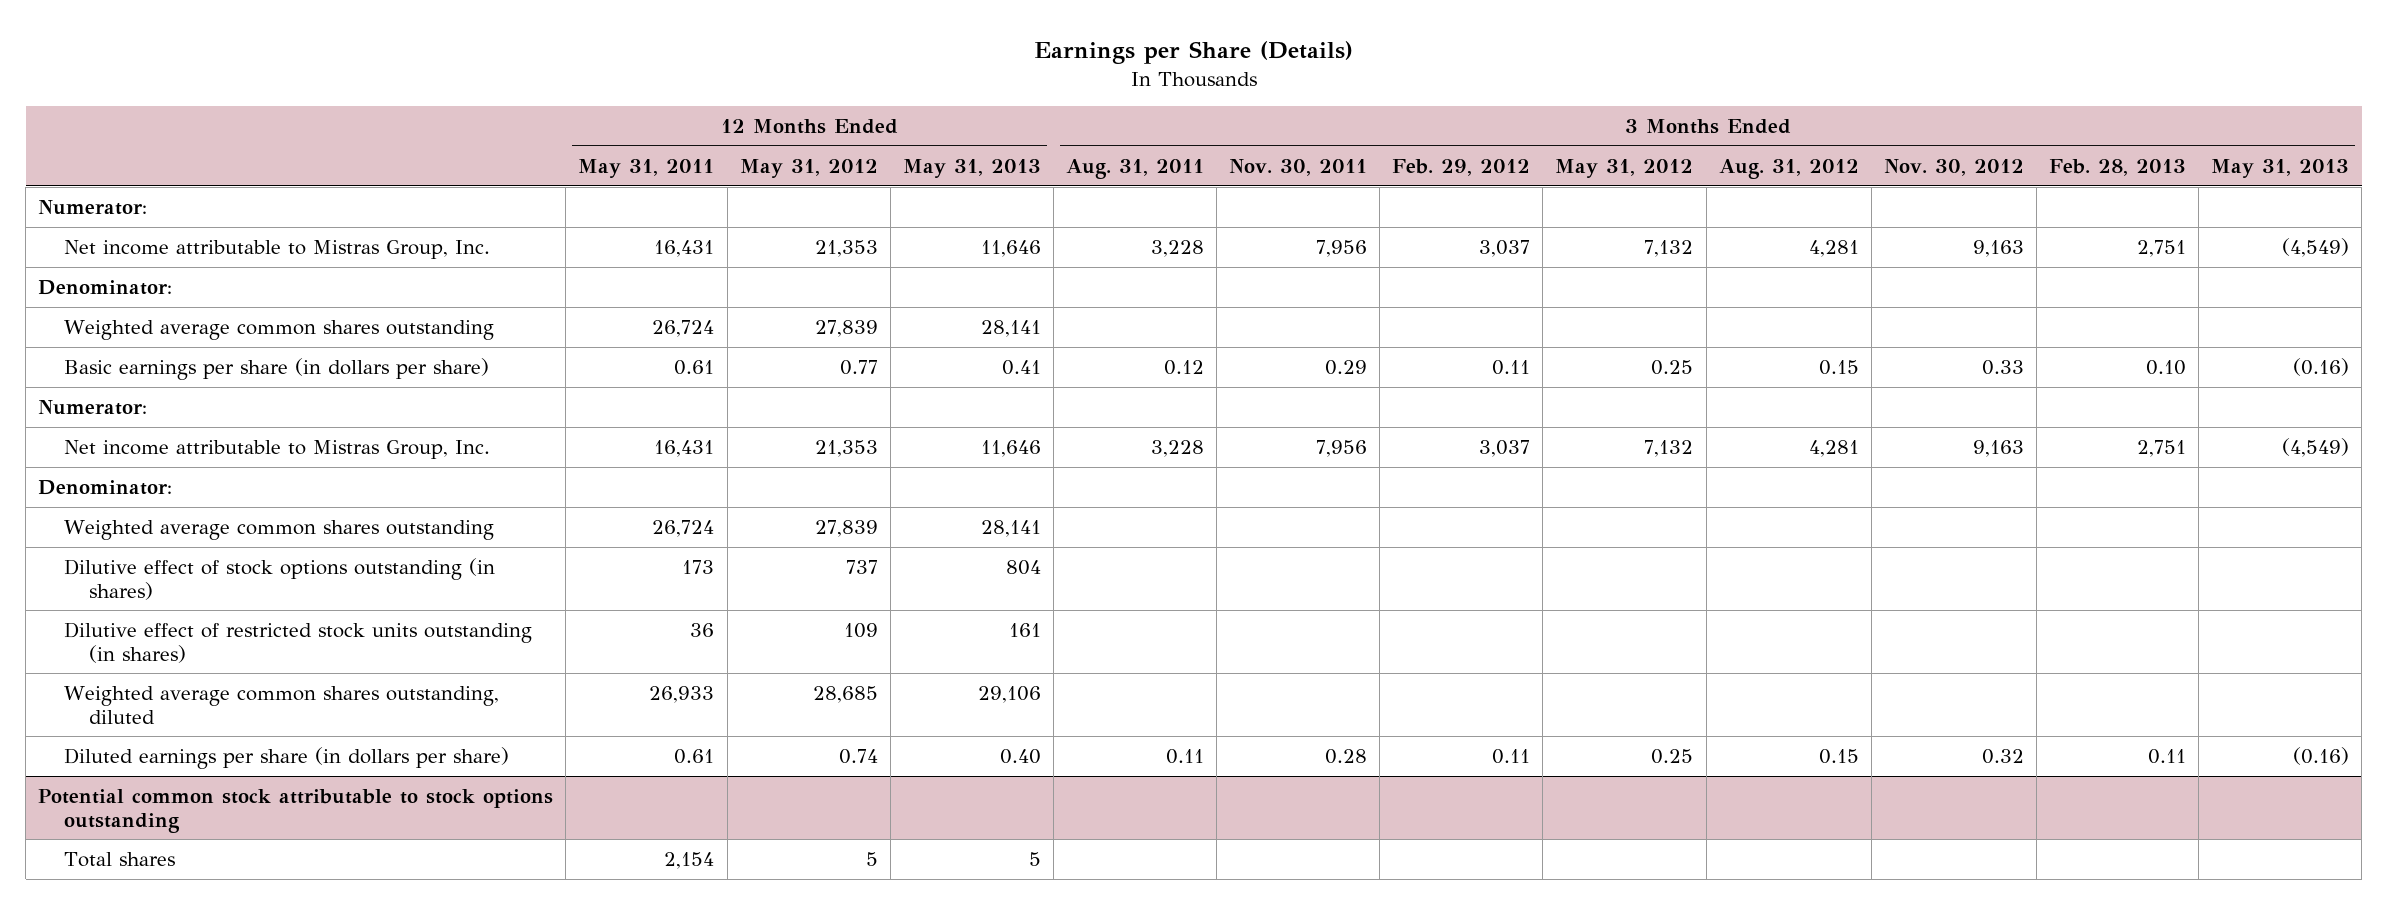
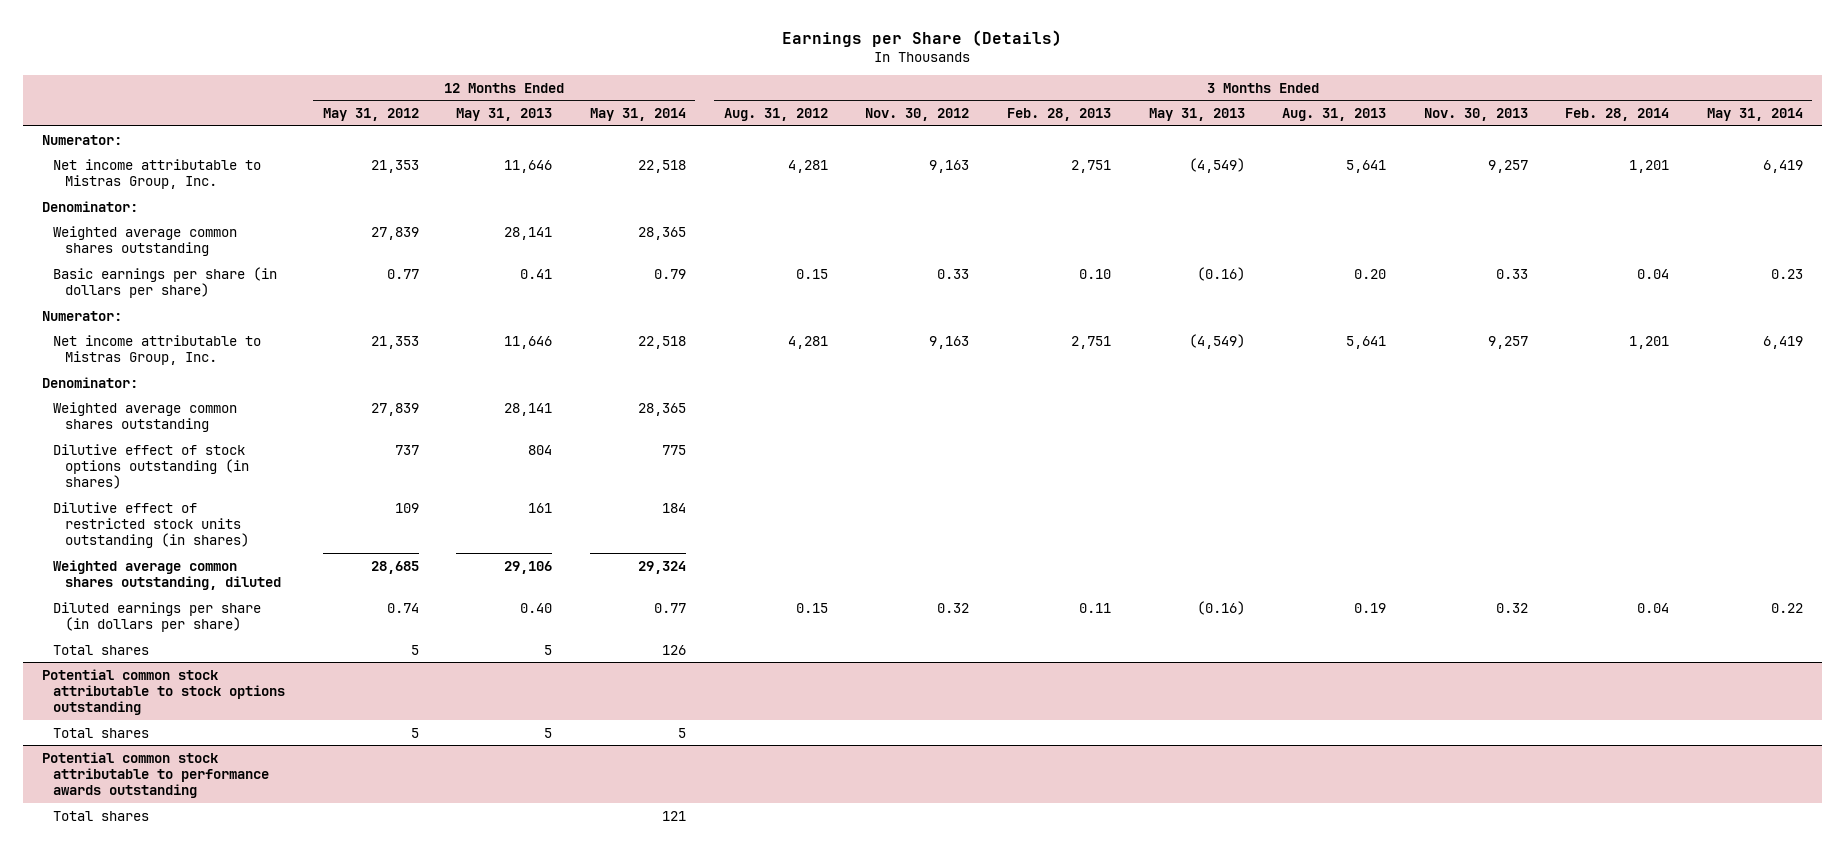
- | 12 Months Ended May 31, 2011 | 12 Months Ended May 31, 2012 | 12 Months Ended May 31, 2013 | 3 Months Ended Aug. 31, 2011 | 3 Months Ended Nov. 30, 2011 | 3 Months Ended Feb. 29, 2012 | 3 Months Ended May 31, 2012 | 3 Months Ended Aug. 31, 2012 | 3 Months Ended Nov. 30, 2012 | 3 Months Ended Feb. 28, 2013 | 3 Months Ended May 31, 2013
+ | 12 Months Ended May 31, 2012 | 12 Months Ended May 31, 2013 | 12 Months Ended May 31, 2014 | 3 Months Ended Aug. 31, 2012 | 3 Months Ended Nov. 30, 2012 | 3 Months Ended Feb. 28, 2013 | 3 Months Ended May 31, 2013 | 3 Months Ended Aug. 31, 2013 | 3 Months Ended Nov. 30, 2013 | 3 Months Ended Feb. 28, 2014 | 3 Months Ended May 31, 2014
+ Total shares | 5 | 5 | 126 | | | | | | | |
+ Potential common stock attributable to performance awards outstanding
+ Total shares | | | 121 | | | | | | | |

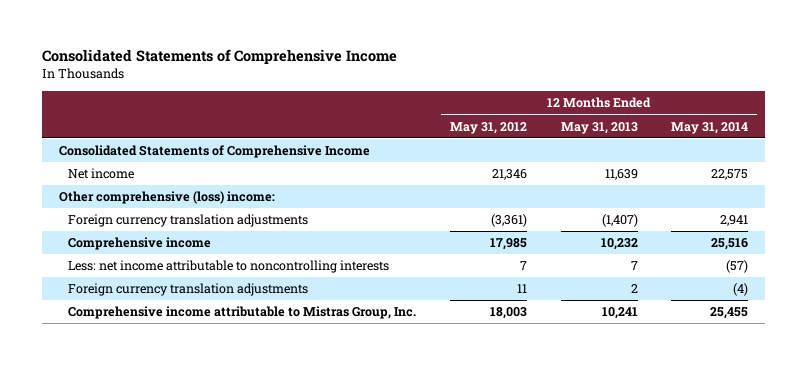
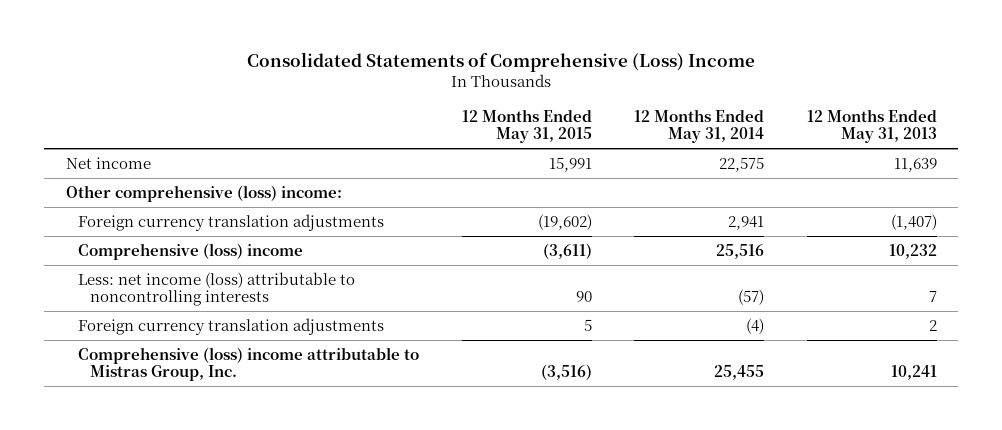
- Consolidated Statements of Comprehensive Income
+ Consolidated Statements of Comprehensive (Loss) Income
- | 12 Months Ended May 31, 2012 | 12 Months Ended May 31, 2013 | 12 Months Ended May 31, 2014
+ | 12 Months Ended May 31, 2015 | 12 Months Ended May 31, 2014 | 12 Months Ended May 31, 2013
- Consolidated Statements of Comprehensive Income
- Comprehensive income | 17,985 | 10,232 | 25,516
- Less: net income attributable to noncontrolling interests | 7 | 7 | (57)
+ Comprehensive (loss) income | (3,611) | 25,516 | 10,232
+ Less: net income (loss) attributable to noncontrolling interests | 90 | (57) | 7
- Comprehensive income attributable to Mistras Group, Inc. | 18,003 | 10,241 | 25,455
+ Comprehensive (loss) income attributable to Mistras Group, Inc. | (3,516) | 25,455 | 10,241

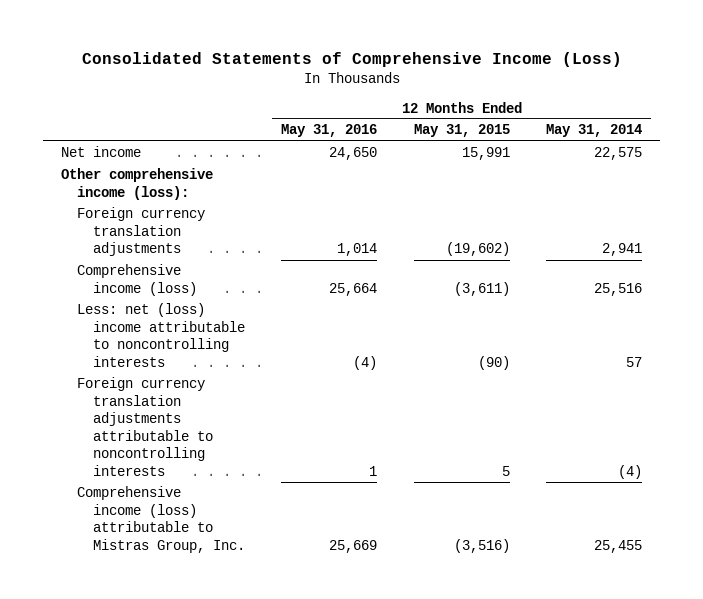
- Consolidated Statements of Comprehensive (Loss) Income
+ Consolidated Statements of Comprehensive Income (Loss)
- | 12 Months Ended May 31, 2015 | 12 Months Ended May 31, 2014 | 12 Months Ended May 31, 2013
+ | 12 Months Ended May 31, 2016 | 12 Months Ended May 31, 2015 | 12 Months Ended May 31, 2014
- Other comprehensive (loss) income:
+ Other comprehensive income (loss):
- Comprehensive (loss) income | (3,611) | 25,516 | 10,232
- Less: net income (loss) attributable to noncontrolling interests | 90 | (57) | 7
- Foreign currency translation adjustments | 5 | (4) | 2
- Comprehensive (loss) income attributable to Mistras Group, Inc. | (3,516) | 25,455 | 10,241
+ Comprehensive income (loss) | 25,664 | (3,611) | 25,516
+ Less: net (loss) income attributable to noncontrolling interests | (4) | (90) | 57
+ Foreign currency translation adjustments attributable to noncontrolling interests | 1 | 5 | (4)
+ Comprehensive income (loss) attributable to Mistras Group, Inc. | 25,669 | (3,516) | 25,455

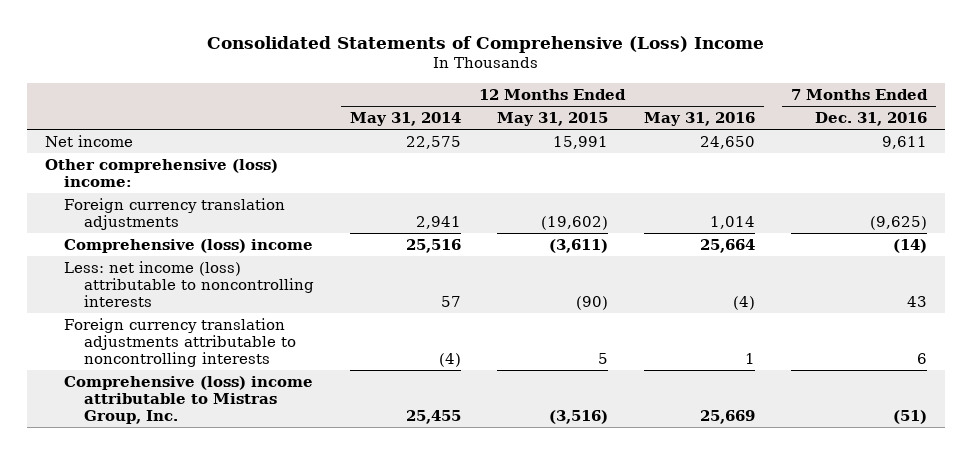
- Consolidated Statements of Comprehensive Income (Loss)
+ Consolidated Statements of Comprehensive (Loss) Income
- | 12 Months Ended May 31, 2016 | 12 Months Ended May 31, 2015 | 12 Months Ended May 31, 2014
+ | 12 Months Ended May 31, 2014 | 12 Months Ended May 31, 2015 | 12 Months Ended May 31, 2016 | 7 Months Ended Dec. 31, 2016
- Other comprehensive income (loss):
+ Other comprehensive (loss) income:
- Comprehensive income (loss) | 25,664 | (3,611) | 25,516
- Less: net (loss) income attributable to noncontrolling interests | (4) | (90) | 57
+ Comprehensive (loss) income | 25,516 | (3,611) | 25,664 | (14)
+ Less: net income (loss) attributable to noncontrolling interests | 57 | (90) | (4) | 43
- Comprehensive income (loss) attributable to Mistras Group, Inc. | 25,669 | (3,516) | 25,455
+ Comprehensive (loss) income attributable to Mistras Group, Inc. | 25,455 | (3,516) | 25,669 | (51)

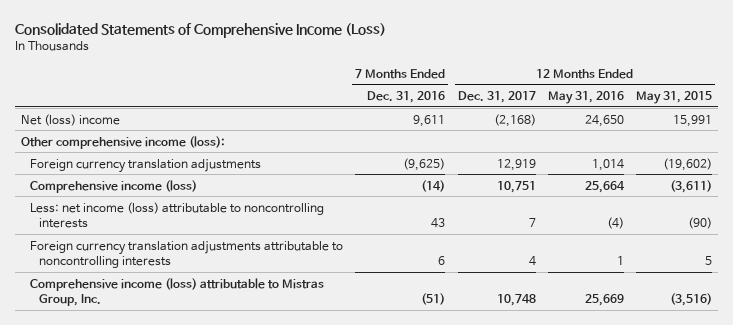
- Consolidated Statements of Comprehensive (Loss) Income
+ Consolidated Statements of Comprehensive Income (Loss)
- | 12 Months Ended May 31, 2014 | 12 Months Ended May 31, 2015 | 12 Months Ended May 31, 2016 | 7 Months Ended Dec. 31, 2016
+ | 7 Months Ended Dec. 31, 2016 | 12 Months Ended Dec. 31, 2017 | 12 Months Ended May 31, 2016 | 12 Months Ended May 31, 2015
- Net income | 22,575 | 15,991 | 24,650 | 9,611
- Other comprehensive (loss) income:
+ Net (loss) income | 9,611 | (2,168) | 24,650 | 15,991
+ Other comprehensive income (loss):
- Comprehensive (loss) income | 25,516 | (3,611) | 25,664 | (14)
+ Comprehensive income (loss) | (14) | 10,751 | 25,664 | (3,611)
- Comprehensive (loss) income attributable to Mistras Group, Inc. | 25,455 | (3,516) | 25,669 | (51)
+ Comprehensive income (loss) attributable to Mistras Group, Inc. | (51) | 10,748 | 25,669 | (3,516)

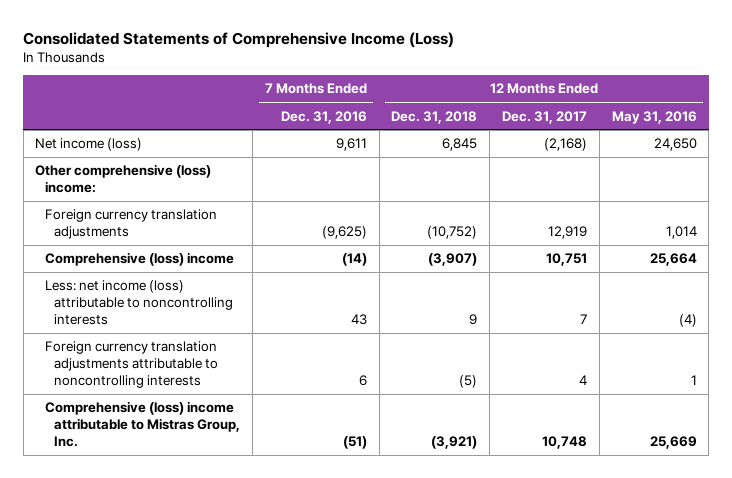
- | 7 Months Ended Dec. 31, 2016 | 12 Months Ended Dec. 31, 2017 | 12 Months Ended May 31, 2016 | 12 Months Ended May 31, 2015
+ | 7 Months Ended Dec. 31, 2016 | 12 Months Ended Dec. 31, 2018 | 12 Months Ended Dec. 31, 2017 | 12 Months Ended May 31, 2016
- Net (loss) income | 9,611 | (2,168) | 24,650 | 15,991
- Other comprehensive income (loss):
+ Net income (loss) | 9,611 | 6,845 | (2,168) | 24,650
+ Other comprehensive (loss) income:
- Comprehensive income (loss) | (14) | 10,751 | 25,664 | (3,611)
+ Comprehensive (loss) income | (14) | (3,907) | 10,751 | 25,664
- Comprehensive income (loss) attributable to Mistras Group, Inc. | (51) | 10,748 | 25,669 | (3,516)
+ Comprehensive (loss) income attributable to Mistras Group, Inc. | (51) | (3,921) | 10,748 | 25,669

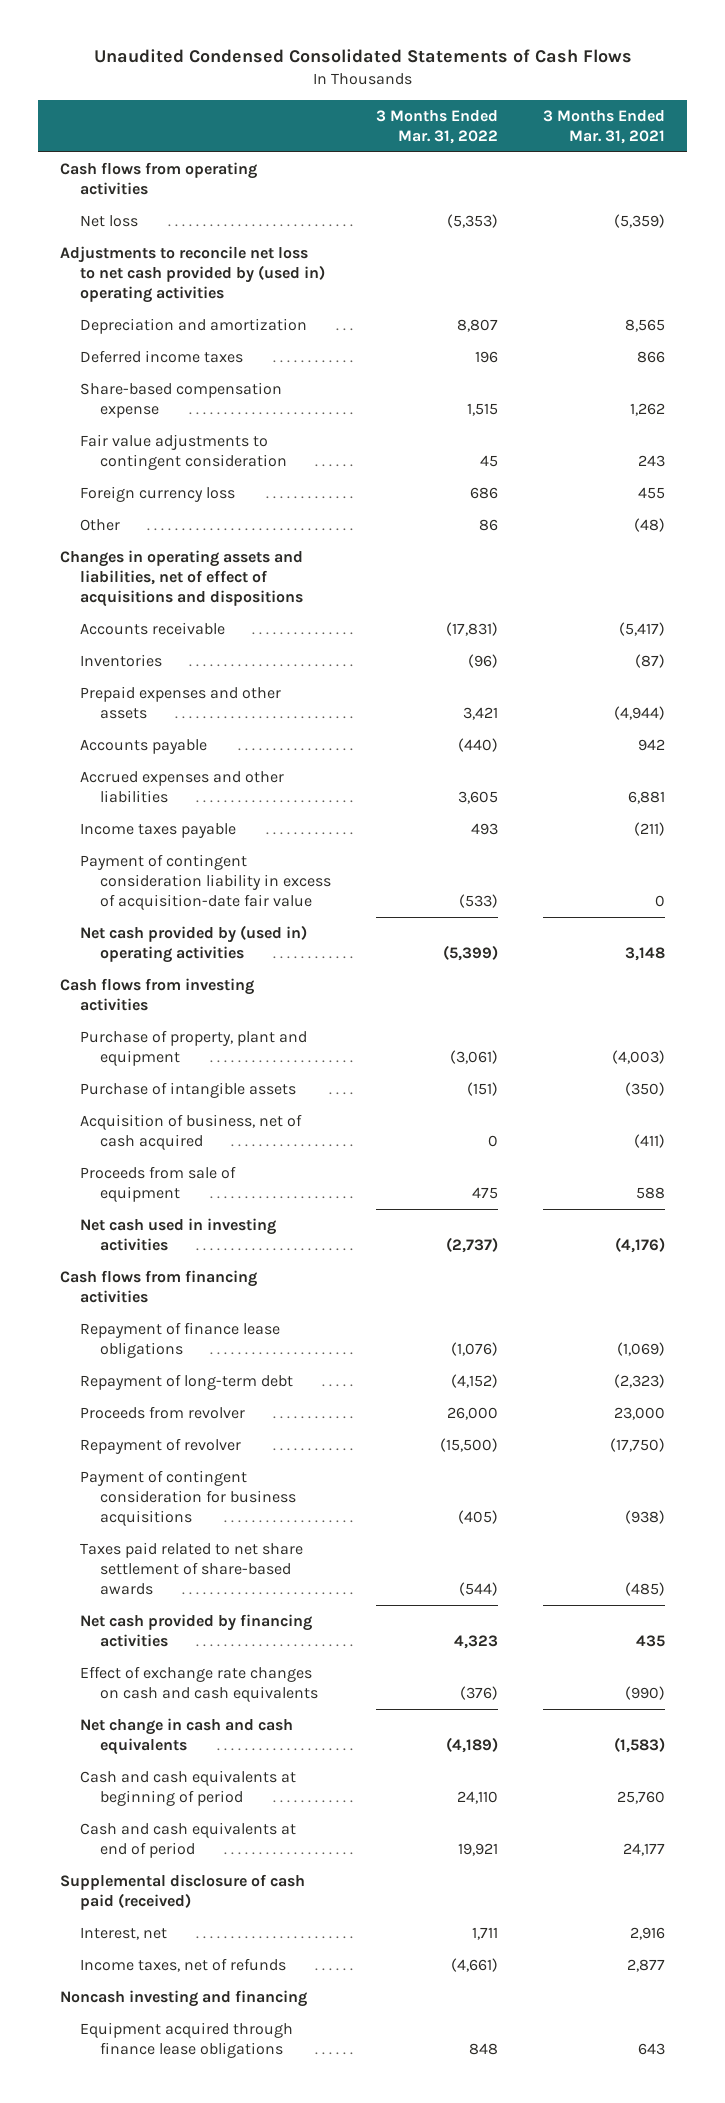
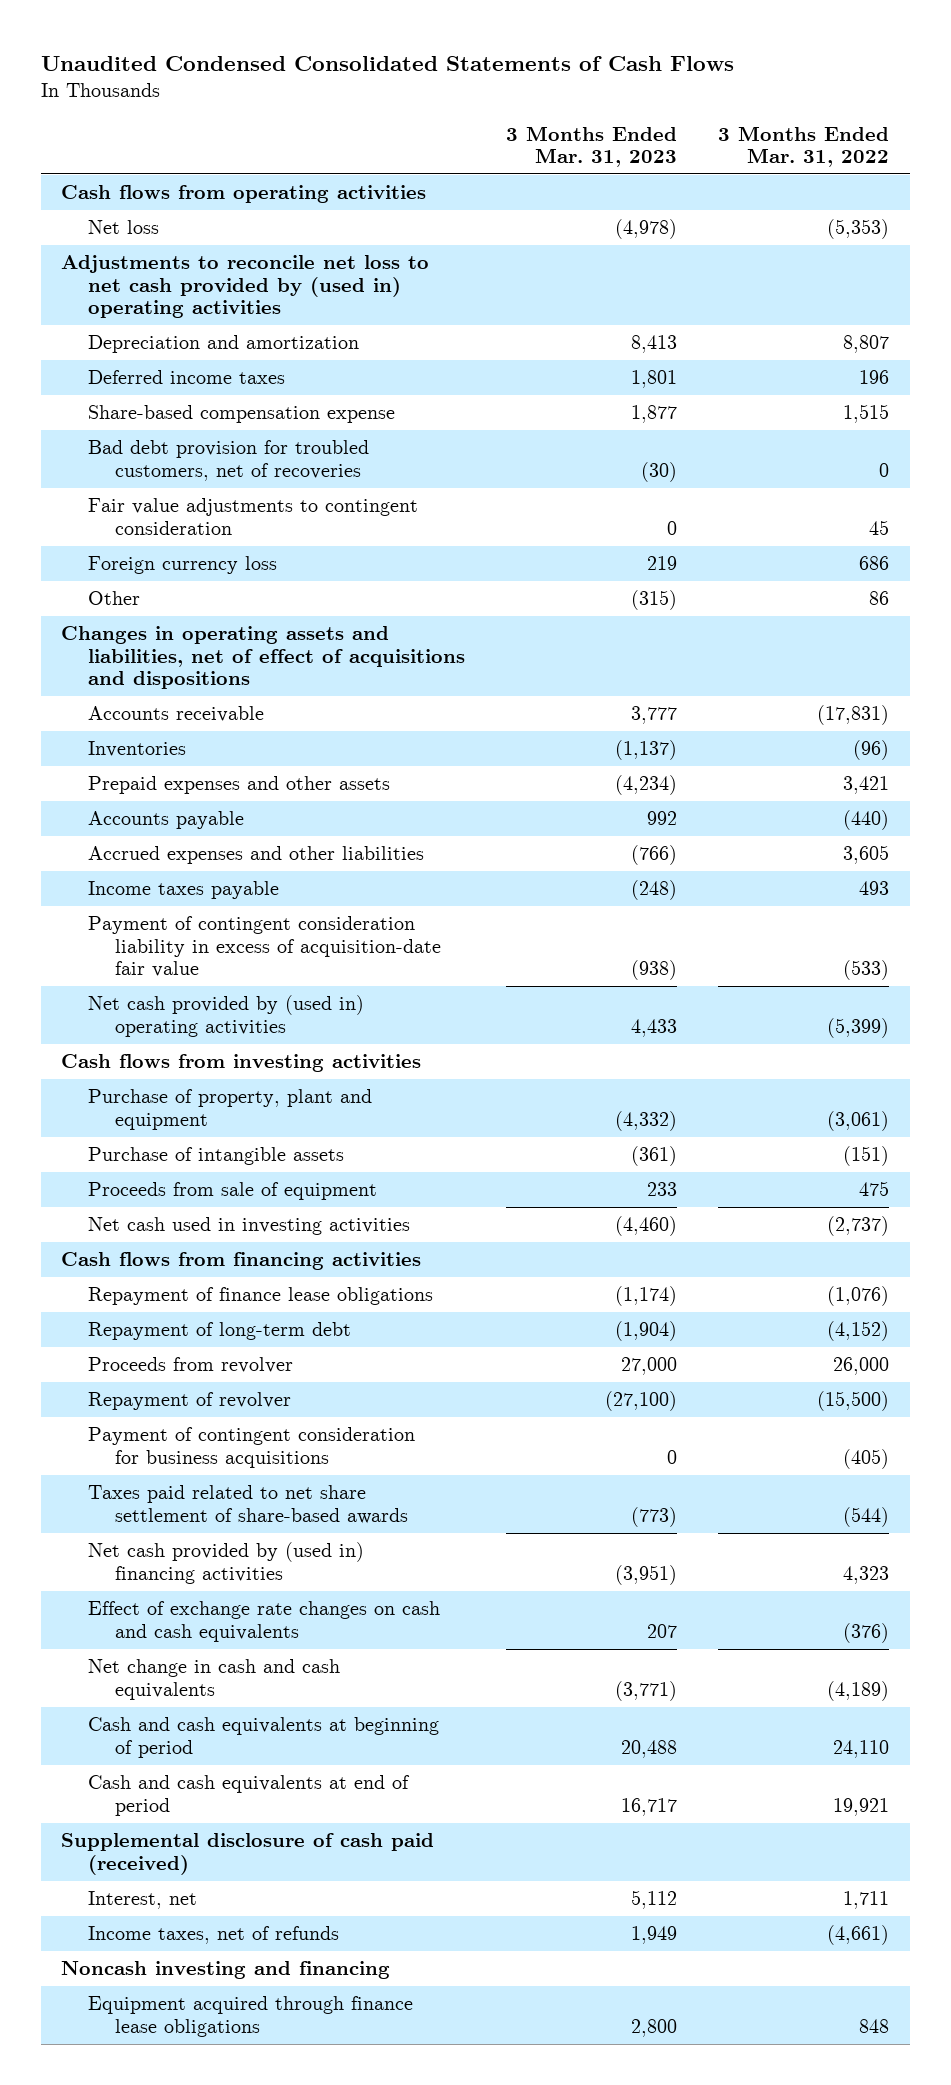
- | 3 Months Ended Mar. 31, 2022 | 3 Months Ended Mar. 31, 2021
+ | 3 Months Ended Mar. 31, 2023 | 3 Months Ended Mar. 31, 2022
+ Bad debt provision for troubled customers, net of recoveries | (30) | 0
- Acquisition of business, net of cash acquired | 0 | (411)
- Net cash provided by financing activities | 4,323 | 435
+ Net cash provided by (used in) financing activities | (3,951) | 4,323

